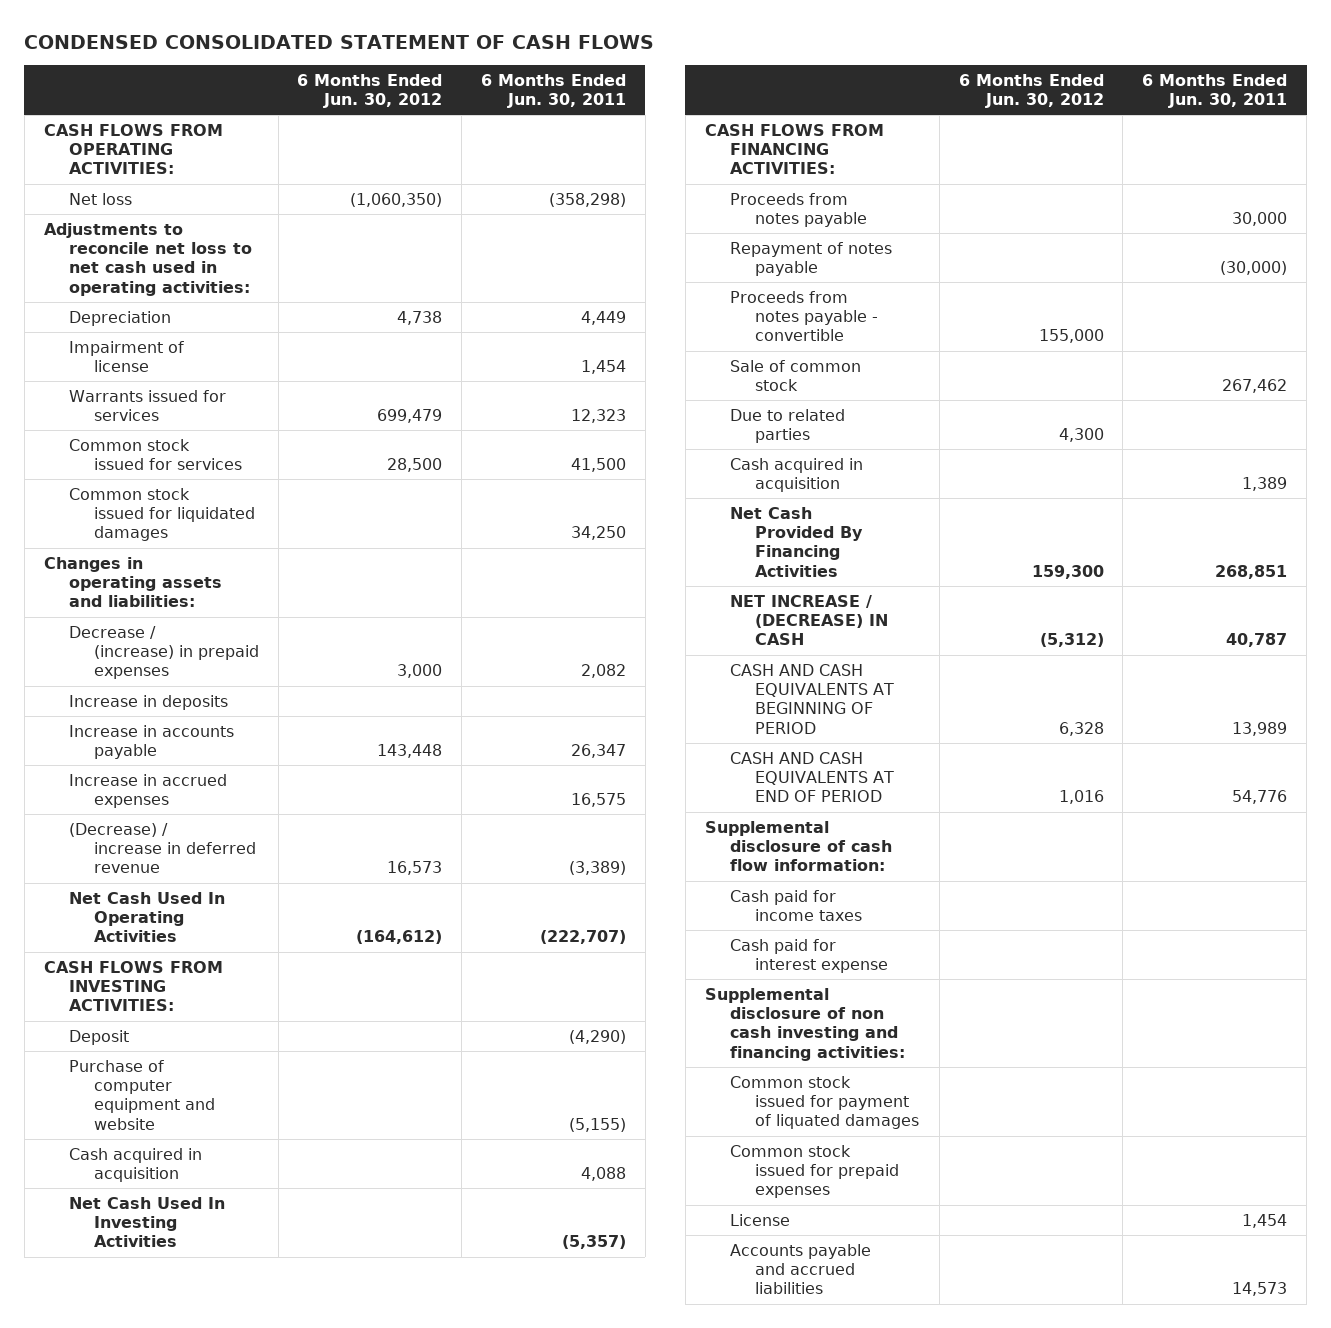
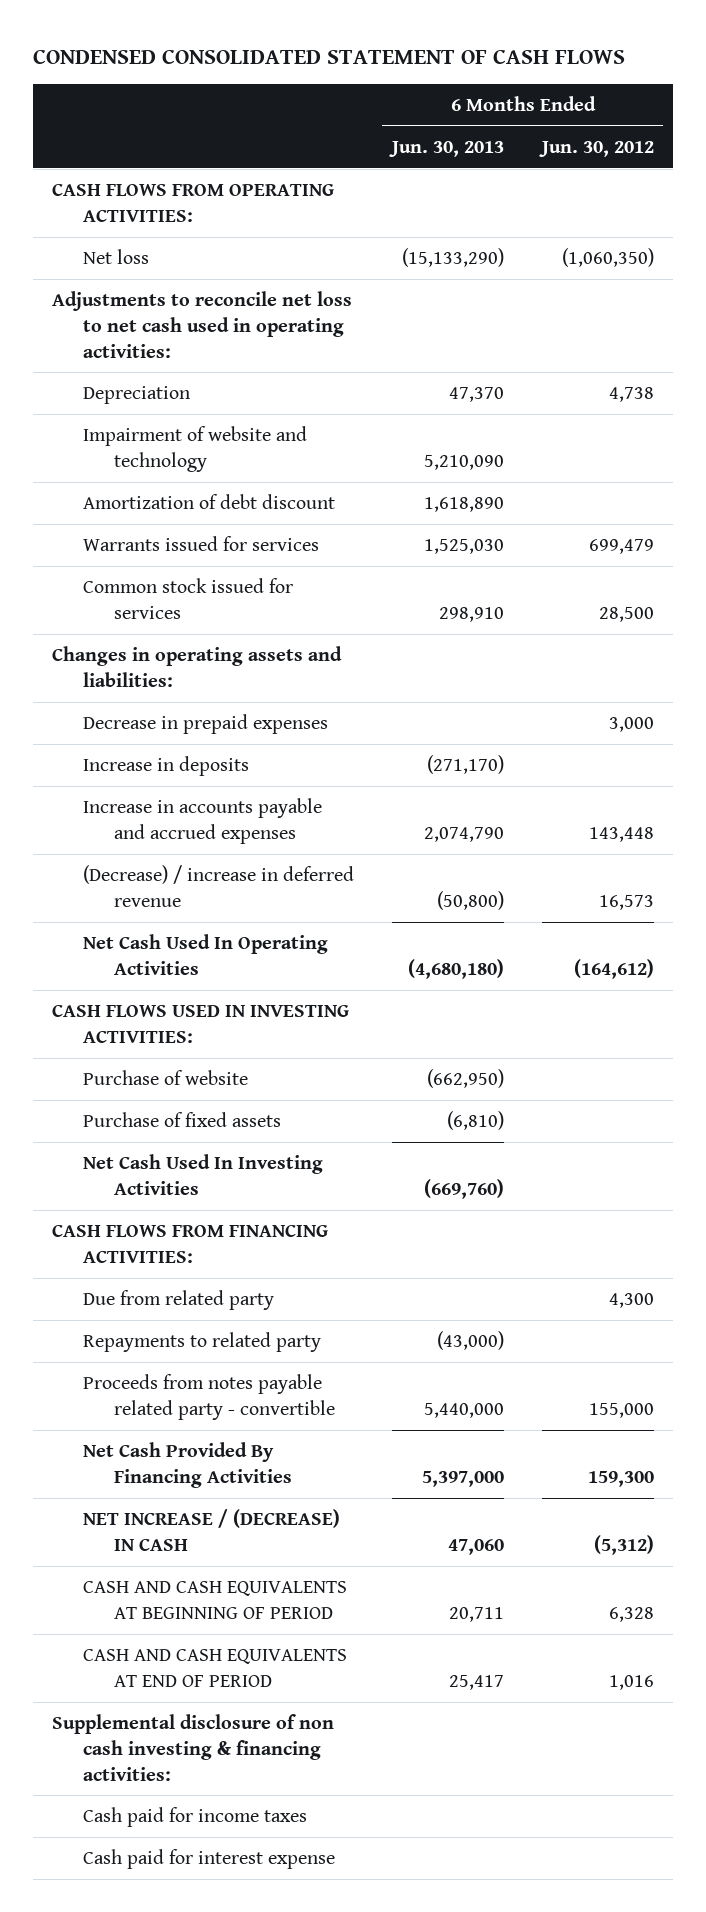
- | 6 Months Ended Jun. 30, 2012 | 6 Months Ended Jun. 30, 2011
+ | 6 Months Ended Jun. 30, 2013 | 6 Months Ended Jun. 30, 2012
- Impairment of license | | 1,454
+ Impairment of website and technology | 5,210,090 |
+ Amortization of debt discount | 1,618,890 |
- Common stock issued for liquidated damages | | 34,250
- Decrease / (increase) in prepaid expenses | 3,000 | 2,082
+ Decrease in prepaid expenses | | 3,000
- Increase in accounts payable | 143,448 | 26,347
- Increase in accrued expenses | | 16,575
+ Increase in accounts payable and accrued expenses | 2,074,790 | 143,448
- CASH FLOWS FROM INVESTING ACTIVITIES:
- Deposit | | (4,290)
- Purchase of computer equipment and website | | (5,155)
- Cash acquired in acquisition | | 4,088
+ CASH FLOWS USED IN INVESTING ACTIVITIES:
+ Purchase of website | (662,950) |
+ Purchase of fixed assets | (6,810) |
- Proceeds from notes payable | | 30,000
- Repayment of notes payable | | (30,000)
- Proceeds from notes payable - convertible | 155,000 |
- Sale of common stock | | 267,462
- Due to related parties | 4,300 |
- Cash acquired in acquisition | | 1,389
+ Due from related party | | 4,300
+ Repayments to related party | (43,000) |
+ Proceeds from notes payable related party - convertible | 5,440,000 | 155,000
- Supplemental disclosure of cash flow information:
+ Supplemental disclosure of non cash investing & financing activities:
- Supplemental disclosure of non cash investing and financing activities:
- Common stock issued for payment of liquated damages
- Common stock issued for prepaid expenses
- License | | 1,454
- Accounts payable and accrued liabilities | | 14,573

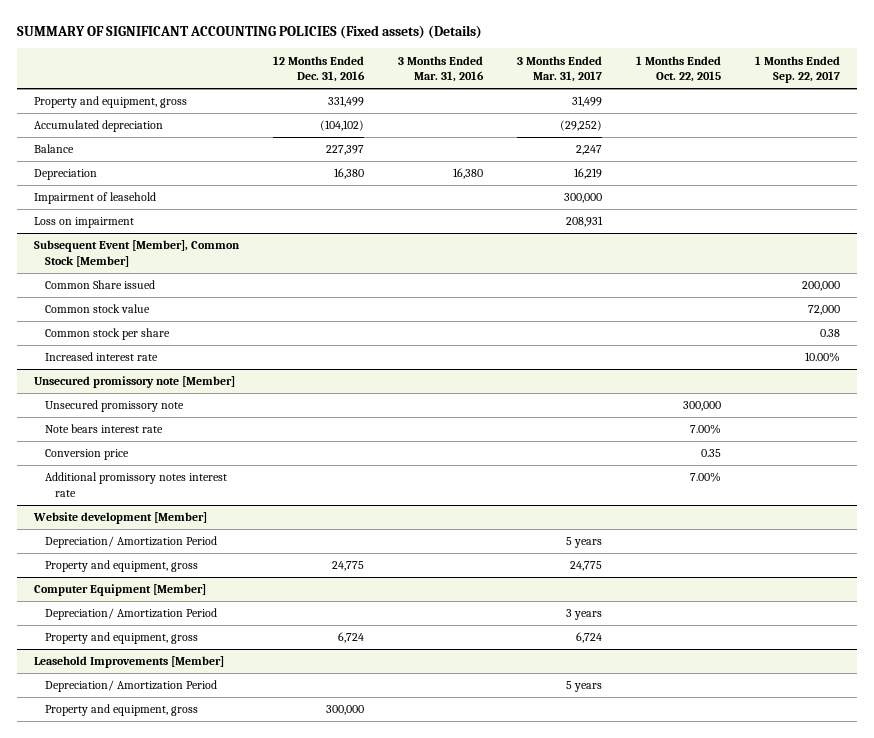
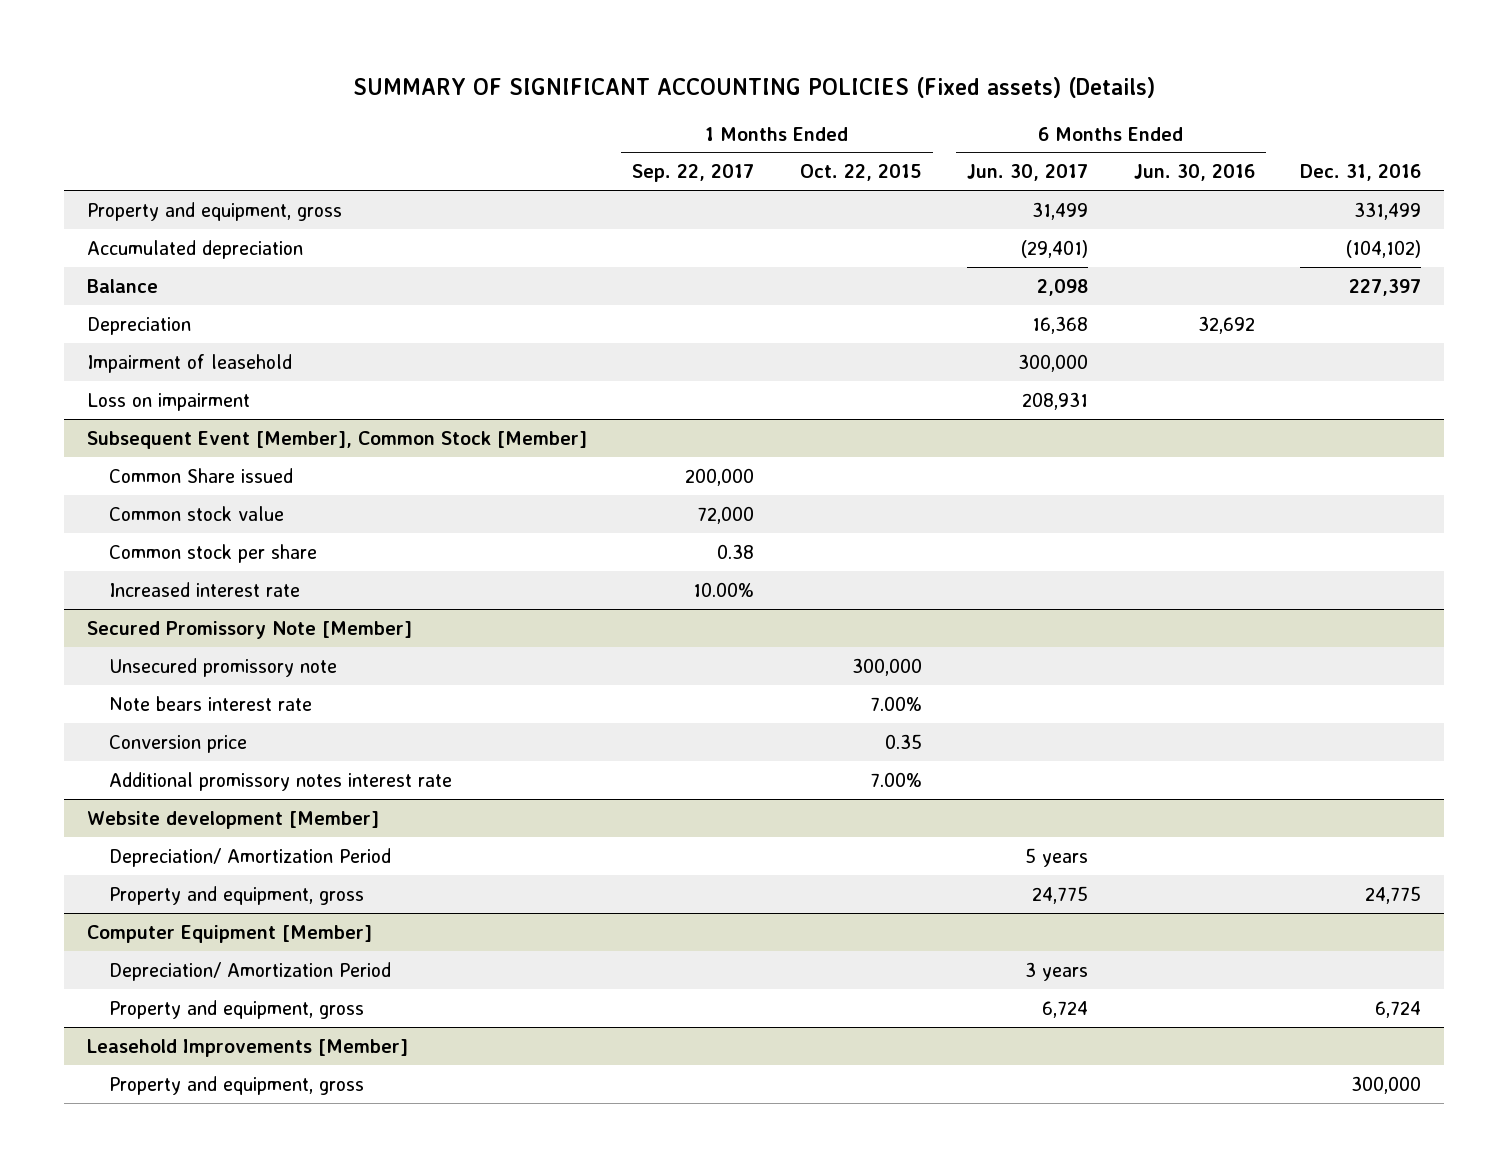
- | 12 Months Ended Dec. 31, 2016 | 3 Months Ended Mar. 31, 2016 | 3 Months Ended Mar. 31, 2017 | 1 Months Ended Oct. 22, 2015 | 1 Months Ended Sep. 22, 2017
+ | 1 Months Ended Sep. 22, 2017 | 1 Months Ended Oct. 22, 2015 | 6 Months Ended Jun. 30, 2017 | 6 Months Ended Jun. 30, 2016 | Dec. 31, 2016
- Unsecured promissory note [Member]
+ Secured Promissory Note [Member]
@ Leasehold Improvements [Member]
- Depreciation/ Amortization Period | | | 5 years | |

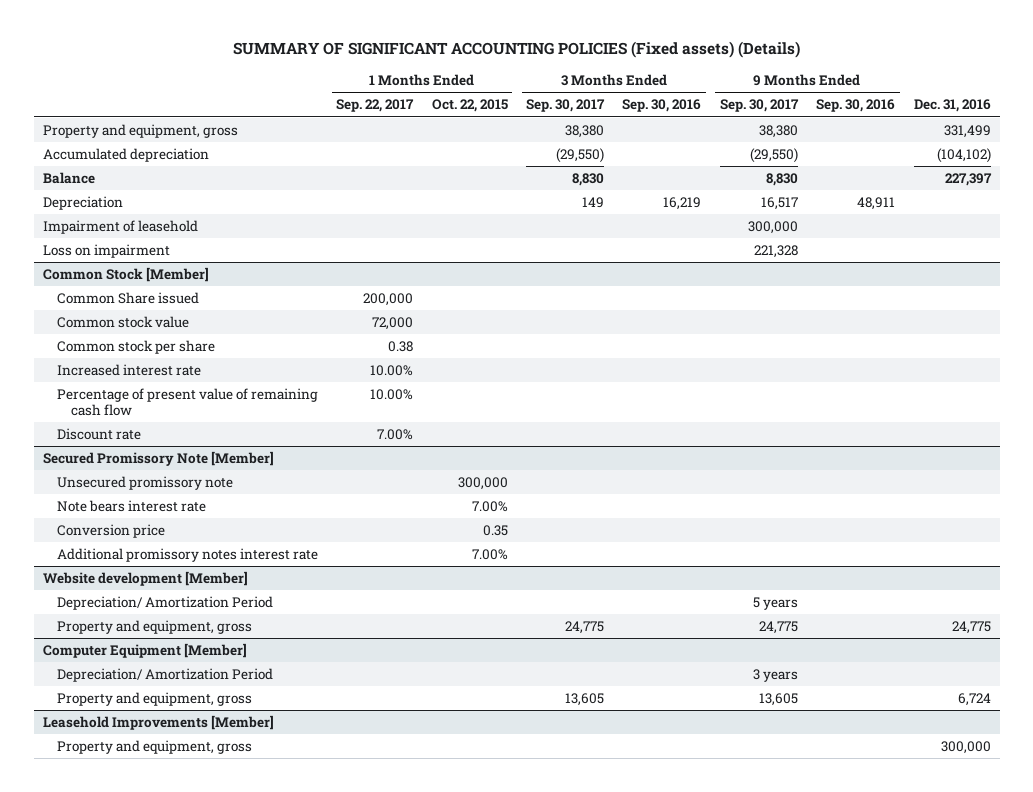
- | 1 Months Ended Sep. 22, 2017 | 1 Months Ended Oct. 22, 2015 | 6 Months Ended Jun. 30, 2017 | 6 Months Ended Jun. 30, 2016 | Dec. 31, 2016
+ | 1 Months Ended Sep. 22, 2017 | 1 Months Ended Oct. 22, 2015 | 3 Months Ended Sep. 30, 2017 | 3 Months Ended Sep. 30, 2016 | 9 Months Ended Sep. 30, 2017 | 9 Months Ended Sep. 30, 2016 | Dec. 31, 2016
- Subsequent Event [Member], Common Stock [Member]
+ Common Stock [Member]
+ Percentage of present value of remaining cash flow | 10.00% | | | | | |
+ Discount rate | 7.00% | | | | | |

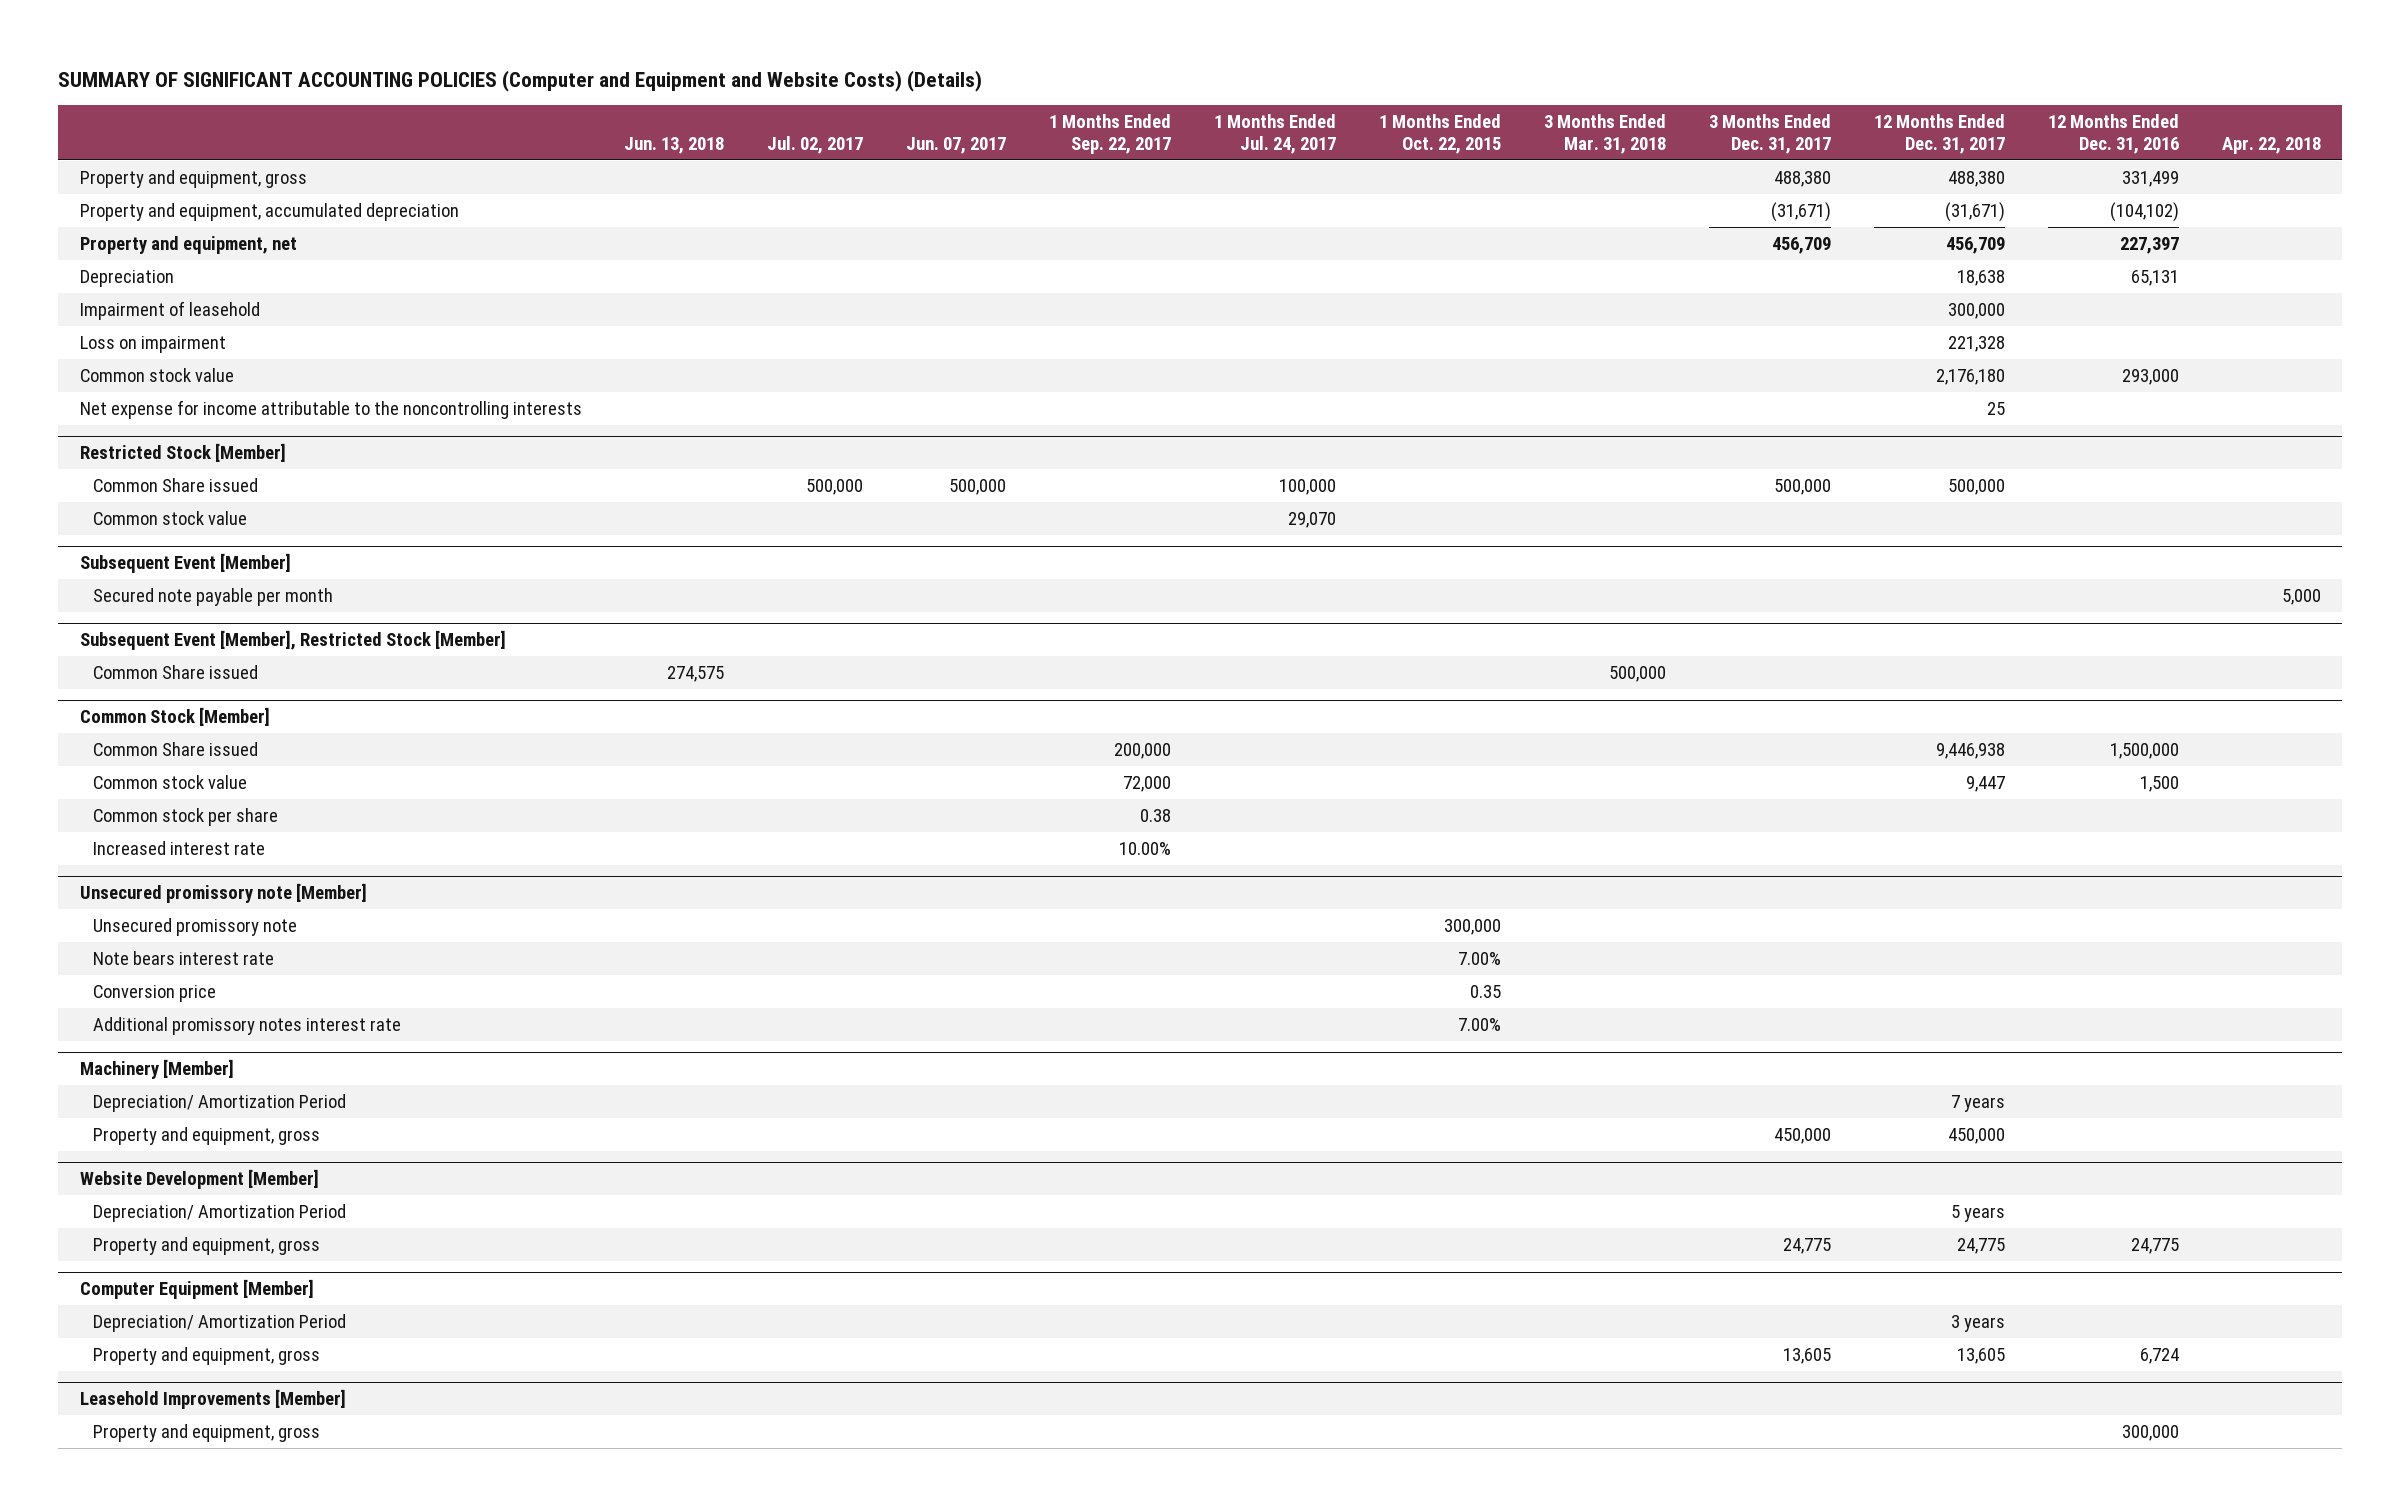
- SUMMARY OF SIGNIFICANT ACCOUNTING POLICIES (Fixed assets) (Details)
+ SUMMARY OF SIGNIFICANT ACCOUNTING POLICIES (Computer and Equipment and Website Costs) (Details)
- | 1 Months Ended Sep. 22, 2017 | 1 Months Ended Oct. 22, 2015 | 3 Months Ended Sep. 30, 2017 | 3 Months Ended Sep. 30, 2016 | 9 Months Ended Sep. 30, 2017 | 9 Months Ended Sep. 30, 2016 | Dec. 31, 2016
+ | Jun. 13, 2018 | Jul. 02, 2017 | Jun. 07, 2017 | 1 Months Ended Sep. 22, 2017 | 1 Months Ended Jul. 24, 2017 | 1 Months Ended Oct. 22, 2015 | 3 Months Ended Mar. 31, 2018 | 3 Months Ended Dec. 31, 2017 | 12 Months Ended Dec. 31, 2017 | 12 Months Ended Dec. 31, 2016 | Apr. 22, 2018
- Accumulated depreciation | | | (29,550) | | (29,550) | | (104,102)
- Balance | | | 8,830 | | 8,830 | | 227,397
+ Property and equipment, accumulated depreciation | | | | | | | | (31,671) | (31,671) | (104,102) |
+ Property and equipment, net | | | | | | | | 456,709 | 456,709 | 227,397 |
+ Common stock value | | | | | | | | | 2,176,180 | 293,000 |
+ Net expense for income attributable to the noncontrolling interests | | | | | | | | | 25 | |
+ Restricted Stock [Member]
+ Common Share issued | | 500,000 | 500,000 | | 100,000 | | | 500,000 | 500,000 | |
+ Common stock value | | | | | 29,070 | | | | | |
+ Subsequent Event [Member]
+ Secured note payable per month | | | | | | | | | | | 5,000
+ Subsequent Event [Member], Restricted Stock [Member]
+ Common Share issued | 274,575 | | | | | | 500,000 | | | |
@ Common Stock [Member]
- Percentage of present value of remaining cash flow | 10.00% | | | | | |
- Discount rate | 7.00% | | | | | |
- Secured Promissory Note [Member]
+ Unsecured promissory note [Member]
- Website development [Member]
+ Machinery [Member]
+ Depreciation/ Amortization Period | | | | | | | | | 7 years | |
+ Property and equipment, gross | | | | | | | | 450,000 | 450,000 | |
+ Website Development [Member]

